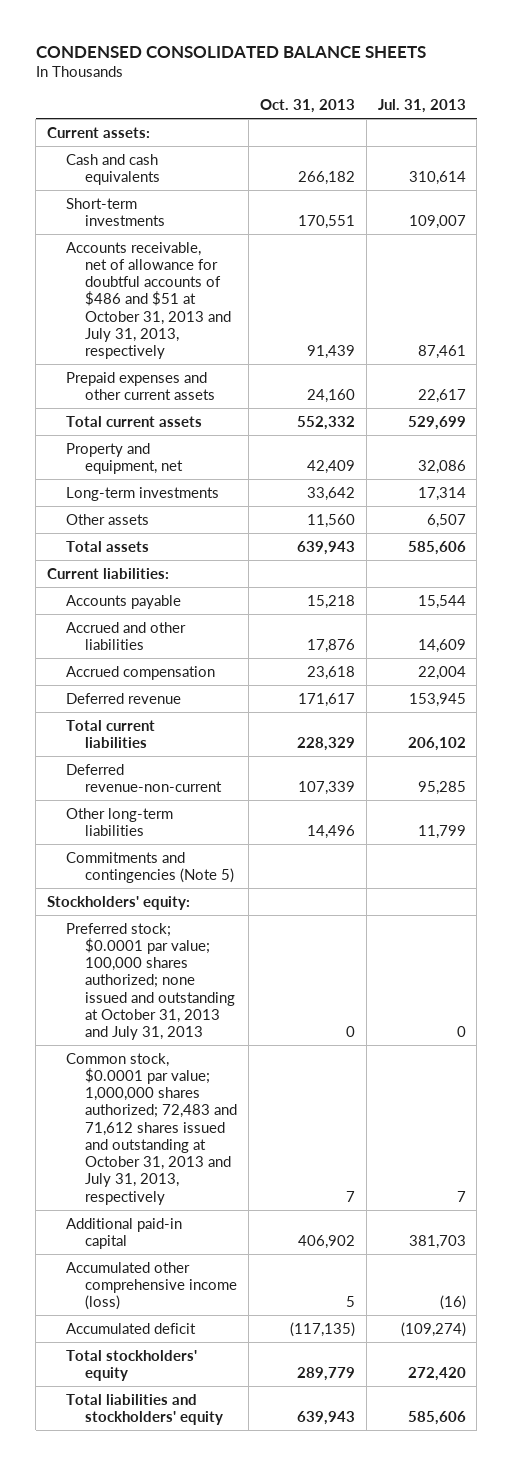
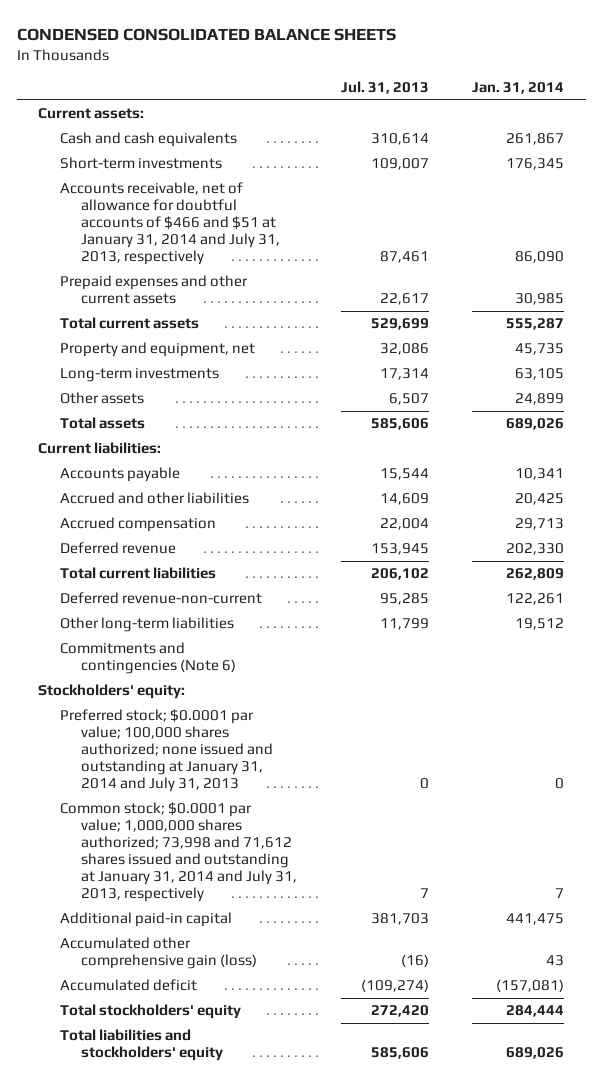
- | Oct. 31, 2013 | Jul. 31, 2013
+ | Jul. 31, 2013 | Jan. 31, 2014
- Accounts receivable, net of allowance for doubtful accounts of $486 and $51 at October 31, 2013 and July 31, 2013, respectively | 91,439 | 87,461
+ Accounts receivable, net of allowance for doubtful accounts of $466 and $51 at January 31, 2014 and July 31, 2013, respectively | 87,461 | 86,090
- Commitments and contingencies (Note 5)
+ Commitments and contingencies (Note 6)
- Preferred stock; $0.0001 par value; 100,000 shares authorized; none issued and outstanding at October 31, 2013 and July 31, 2013 | 0 | 0
- Common stock, $0.0001 par value; 1,000,000 shares authorized; 72,483 and 71,612 shares issued and outstanding at October 31, 2013 and July 31, 2013, respectively | 7 | 7
+ Preferred stock; $0.0001 par value; 100,000 shares authorized; none issued and outstanding at January 31, 2014 and July 31, 2013 | 0 | 0
+ Common stock; $0.0001 par value; 1,000,000 shares authorized; 73,998 and 71,612 shares issued and outstanding at January 31, 2014 and July 31, 2013, respectively | 7 | 7
- Accumulated other comprehensive income (loss) | 5 | (16)
+ Accumulated other comprehensive gain (loss) | (16) | 43

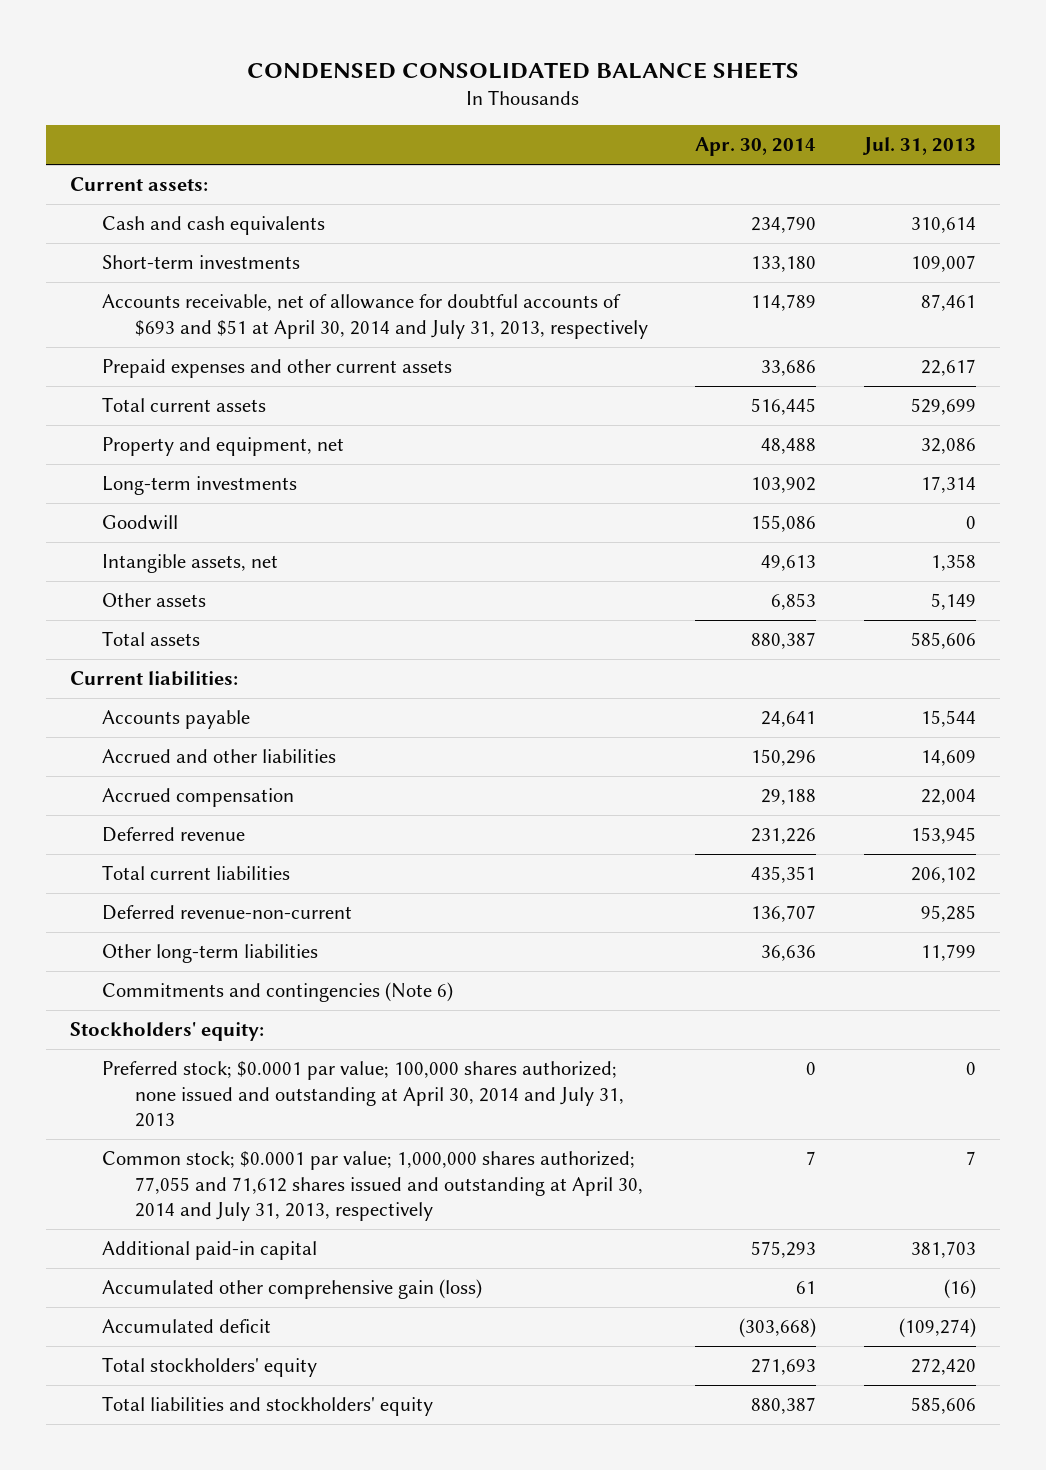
- | Jul. 31, 2013 | Jan. 31, 2014
+ | Apr. 30, 2014 | Jul. 31, 2013
- Accounts receivable, net of allowance for doubtful accounts of $466 and $51 at January 31, 2014 and July 31, 2013, respectively | 87,461 | 86,090
+ Accounts receivable, net of allowance for doubtful accounts of $693 and $51 at April 30, 2014 and July 31, 2013, respectively | 114,789 | 87,461
- Other assets | 6,507 | 24,899
+ Goodwill | 155,086 | 0
+ Intangible assets, net | 49,613 | 1,358
+ Other assets | 6,853 | 5,149
- Preferred stock; $0.0001 par value; 100,000 shares authorized; none issued and outstanding at January 31, 2014 and July 31, 2013 | 0 | 0
- Common stock; $0.0001 par value; 1,000,000 shares authorized; 73,998 and 71,612 shares issued and outstanding at January 31, 2014 and July 31, 2013, respectively | 7 | 7
+ Preferred stock; $0.0001 par value; 100,000 shares authorized; none issued and outstanding at April 30, 2014 and July 31, 2013 | 0 | 0
+ Common stock; $0.0001 par value; 1,000,000 shares authorized; 77,055 and 71,612 shares issued and outstanding at April 30, 2014 and July 31, 2013, respectively | 7 | 7

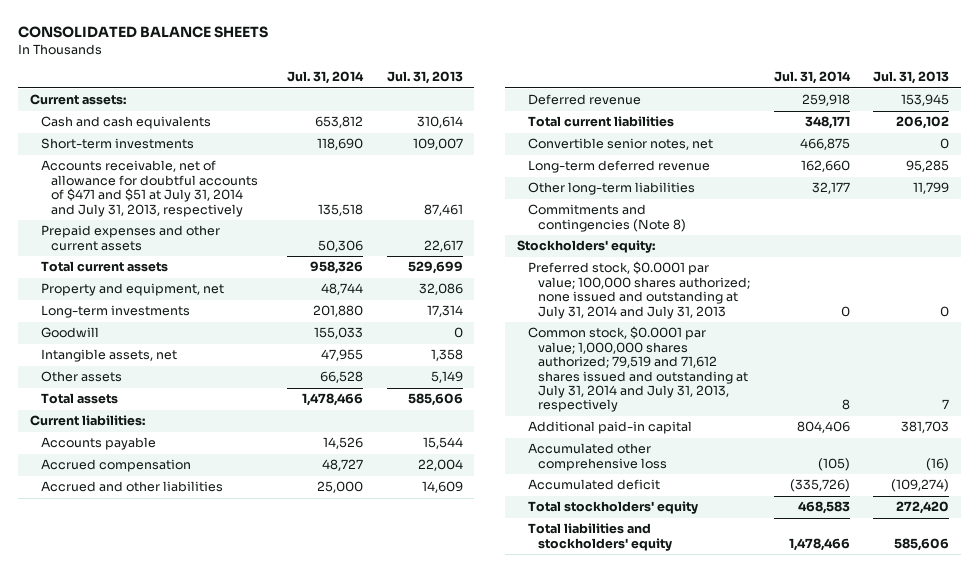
- CONDENSED CONSOLIDATED BALANCE SHEETS
+ CONSOLIDATED BALANCE SHEETS
- | Apr. 30, 2014 | Jul. 31, 2013
+ | Jul. 31, 2014 | Jul. 31, 2013
- Accounts receivable, net of allowance for doubtful accounts of $693 and $51 at April 30, 2014 and July 31, 2013, respectively | 114,789 | 87,461
+ Accounts receivable, net of allowance for doubtful accounts of $471 and $51 at July 31, 2014 and July 31, 2013, respectively | 135,518 | 87,461
moved down: Accrued and other liabilities | 25,000 | 14,609
- Deferred revenue-non-current | 136,707 | 95,285
+ Convertible senior notes, net | 466,875 | 0
+ Long-term deferred revenue | 162,660 | 95,285
- Commitments and contingencies (Note 6)
+ Commitments and contingencies (Note 8)
- Preferred stock; $0.0001 par value; 100,000 shares authorized; none issued and outstanding at April 30, 2014 and July 31, 2013 | 0 | 0
- Common stock; $0.0001 par value; 1,000,000 shares authorized; 77,055 and 71,612 shares issued and outstanding at April 30, 2014 and July 31, 2013, respectively | 7 | 7
+ Preferred stock, $0.0001 par value; 100,000 shares authorized; none issued and outstanding at July 31, 2014 and July 31, 2013 | 0 | 0
+ Common stock, $0.0001 par value; 1,000,000 shares authorized; 79,519 and 71,612 shares issued and outstanding at July 31, 2014 and July 31, 2013, respectively | 8 | 7
- Accumulated other comprehensive gain (loss) | 61 | (16)
+ Accumulated other comprehensive loss | (105) | (16)

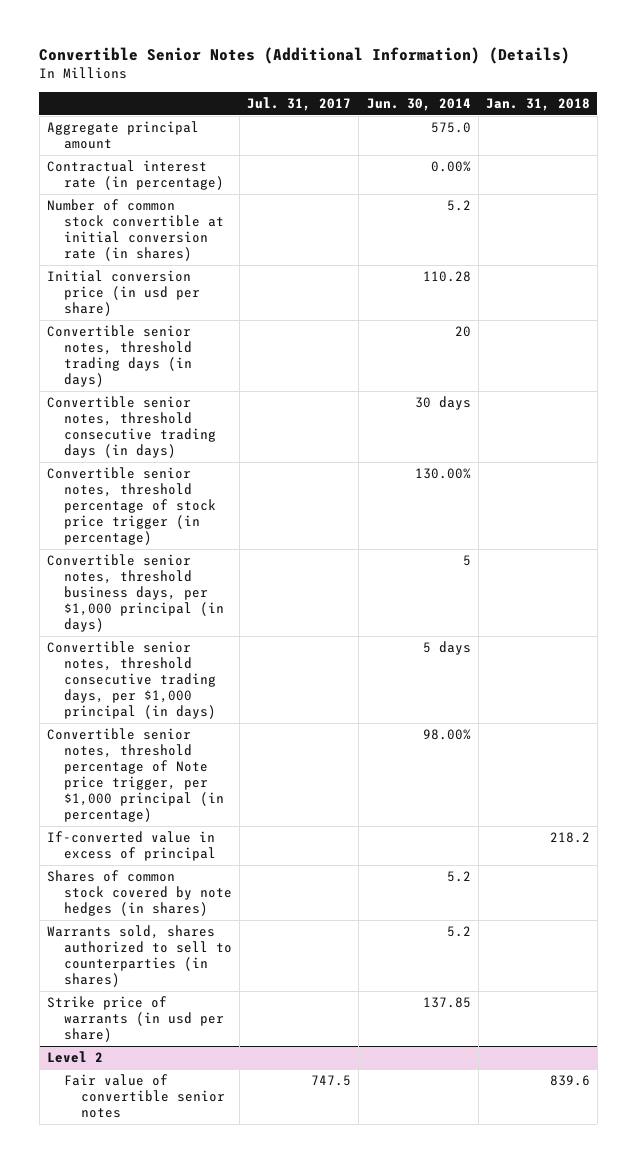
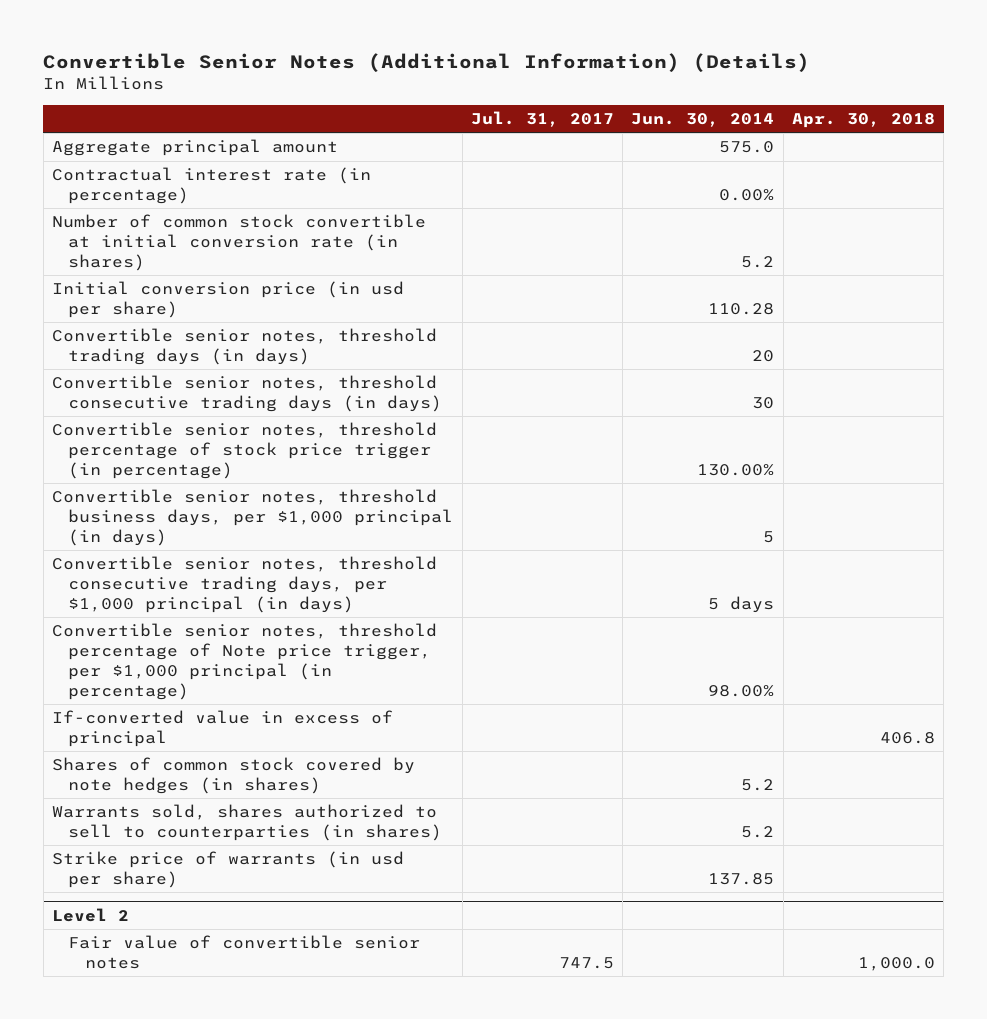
- | Jul. 31, 2017 | Jun. 30, 2014 | Jan. 31, 2018
+ | Jul. 31, 2017 | Jun. 30, 2014 | Apr. 30, 2018
- Convertible senior notes, threshold consecutive trading days (in days) | | 30 days |
+ Convertible senior notes, threshold consecutive trading days (in days) | | 30 |

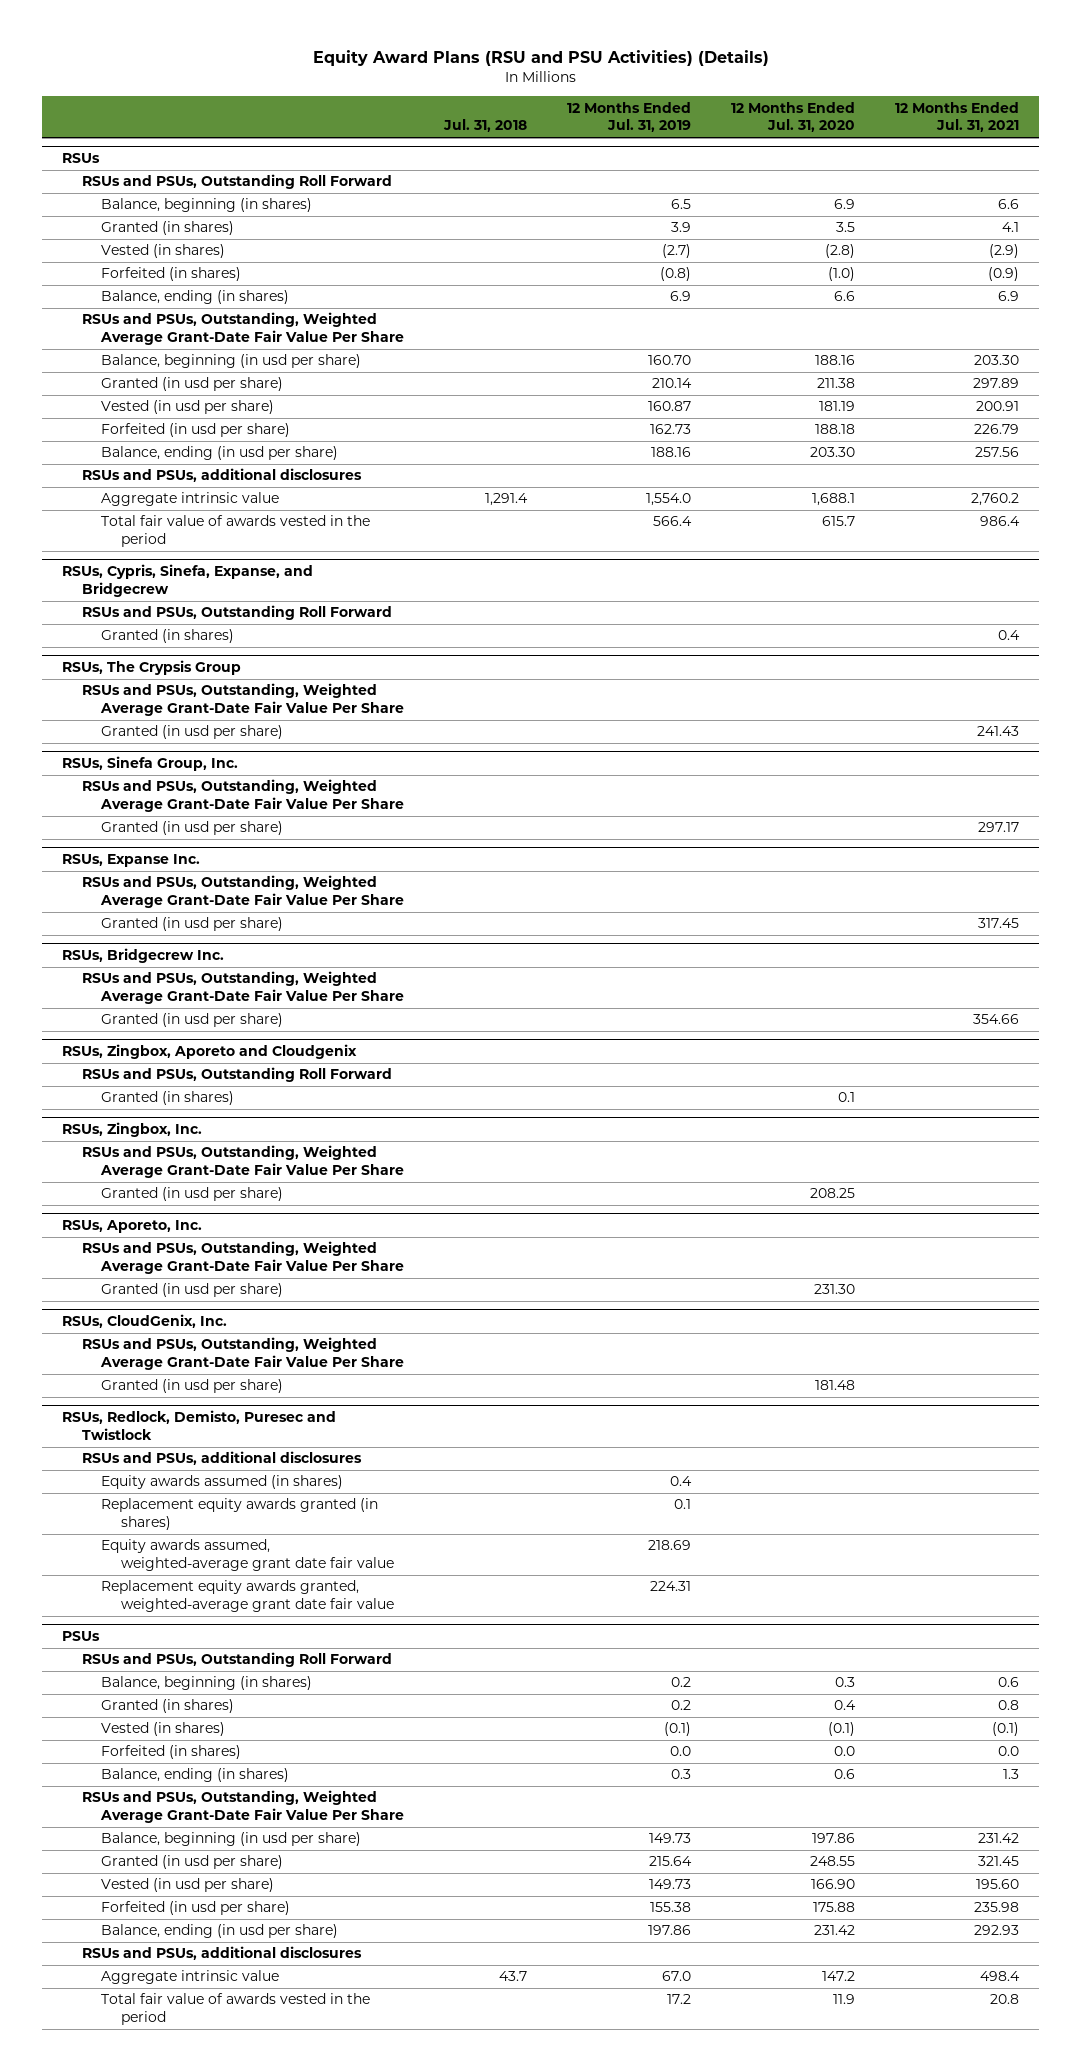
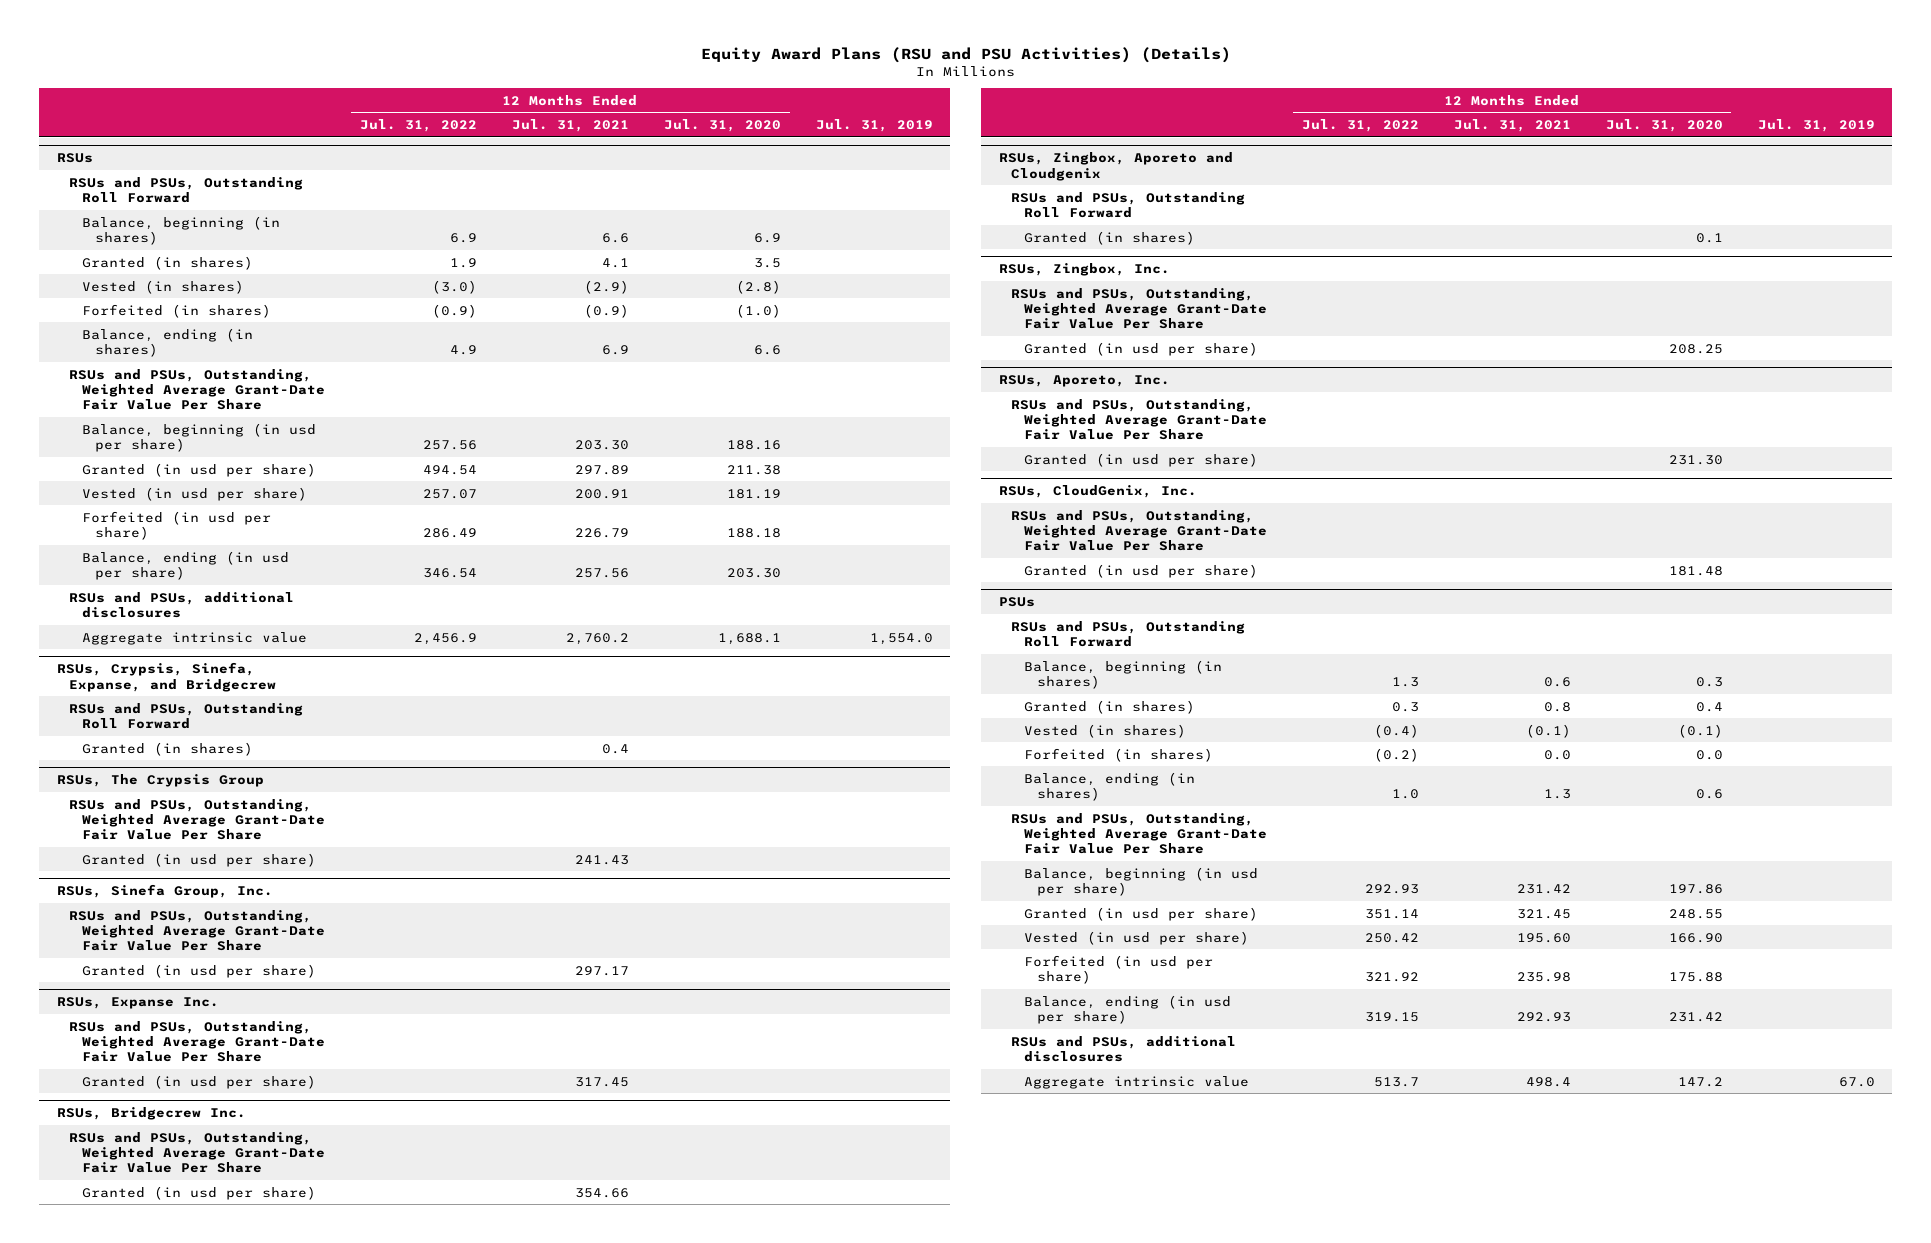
- | Jul. 31, 2018 | 12 Months Ended Jul. 31, 2019 | 12 Months Ended Jul. 31, 2020 | 12 Months Ended Jul. 31, 2021
+ | 12 Months Ended Jul. 31, 2022 | 12 Months Ended Jul. 31, 2021 | 12 Months Ended Jul. 31, 2020 | Jul. 31, 2019
@ RSUs
- Total fair value of awards vested in the period | | 566.4 | 615.7 | 986.4
- RSUs, Cypris, Sinefa, Expanse, and Bridgecrew
+ RSUs, Crypsis, Sinefa, Expanse, and Bridgecrew
- RSUs, Redlock, Demisto, Puresec and Twistlock
- RSUs and PSUs, additional disclosures
- Equity awards assumed (in shares) | | 0.4 | |
- Replacement equity awards granted (in shares) | | 0.1 | |
- Equity awards assumed, weighted-average grant date fair value | | 218.69 | |
- Replacement equity awards granted, weighted-average grant date fair value | | 224.31 | |
@ PSUs
- Total fair value of awards vested in the period | | 17.2 | 11.9 | 20.8

